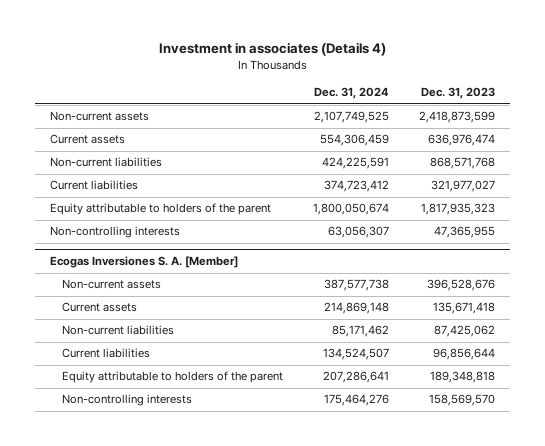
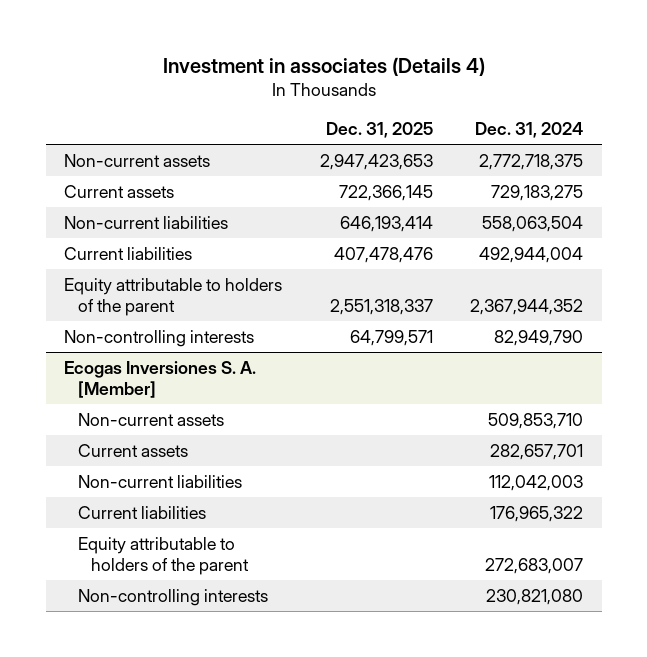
- | Dec. 31, 2024 | Dec. 31, 2023
+ | Dec. 31, 2025 | Dec. 31, 2024
- Non-current assets | 2,107,749,525 | 2,418,873,599
- Current assets | 554,306,459 | 636,976,474
- Non-current liabilities | 424,225,591 | 868,571,768
- Current liabilities | 374,723,412 | 321,977,027
- Equity attributable to holders of the parent | 1,800,050,674 | 1,817,935,323
- Non-controlling interests | 63,056,307 | 47,365,955
+ Non-current assets | 2,947,423,653 | 2,772,718,375
+ Current assets | 722,366,145 | 729,183,275
+ Non-current liabilities | 646,193,414 | 558,063,504
+ Current liabilities | 407,478,476 | 492,944,004
+ Equity attributable to holders of the parent | 2,551,318,337 | 2,367,944,352
+ Non-controlling interests | 64,799,571 | 82,949,790
@ Ecogas Inversiones S. A. [Member]
- Non-current assets | 387,577,738 | 396,528,676
- Current assets | 214,869,148 | 135,671,418
- Non-current liabilities | 85,171,462 | 87,425,062
- Current liabilities | 134,524,507 | 96,856,644
- Equity attributable to holders of the parent | 207,286,641 | 189,348,818
- Non-controlling interests | 175,464,276 | 158,569,570
+ Non-current assets | | 509,853,710
+ Current assets | | 282,657,701
+ Non-current liabilities | | 112,042,003
+ Current liabilities | | 176,965,322
+ Equity attributable to holders of the parent | | 272,683,007
+ Non-controlling interests | | 230,821,080

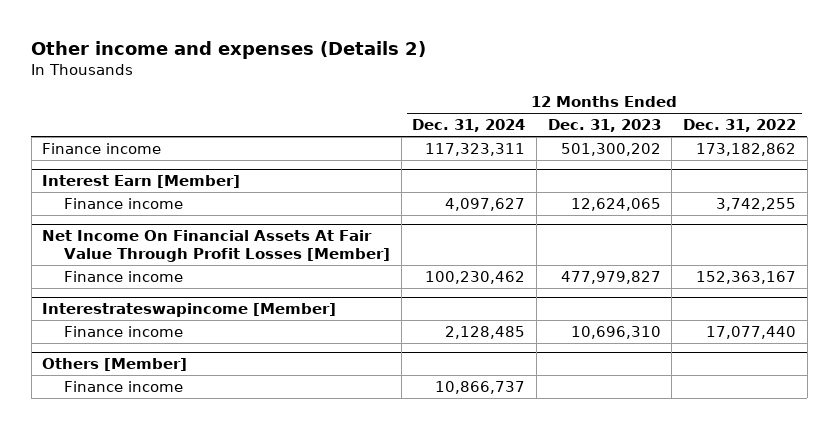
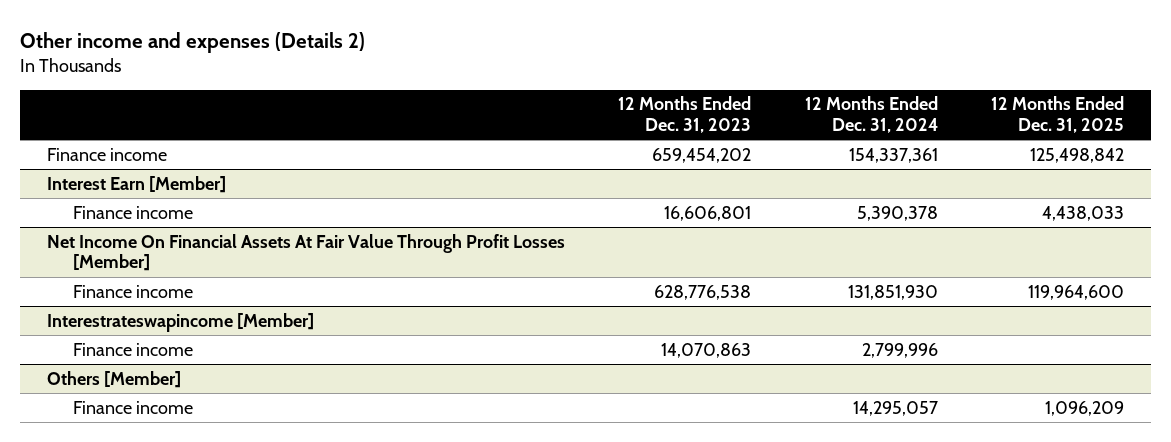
- | 12 Months Ended Dec. 31, 2024 | 12 Months Ended Dec. 31, 2023 | 12 Months Ended Dec. 31, 2022
+ | 12 Months Ended Dec. 31, 2023 | 12 Months Ended Dec. 31, 2024 | 12 Months Ended Dec. 31, 2025
- Finance income | 117,323,311 | 501,300,202 | 173,182,862
+ Finance income | 659,454,202 | 154,337,361 | 125,498,842
@ Interest Earn [Member]
- Finance income | 4,097,627 | 12,624,065 | 3,742,255
+ Finance income | 16,606,801 | 5,390,378 | 4,438,033
@ Net Income On Financial Assets At Fair Value Through Profit Losses [Member]
- Finance income | 100,230,462 | 477,979,827 | 152,363,167
+ Finance income | 628,776,538 | 131,851,930 | 119,964,600
@ Interestrateswapincome [Member]
- Finance income | 2,128,485 | 10,696,310 | 17,077,440
+ Finance income | 14,070,863 | 2,799,996 |
@ Others [Member]
- Finance income | 10,866,737 | |
+ Finance income | | 14,295,057 | 1,096,209

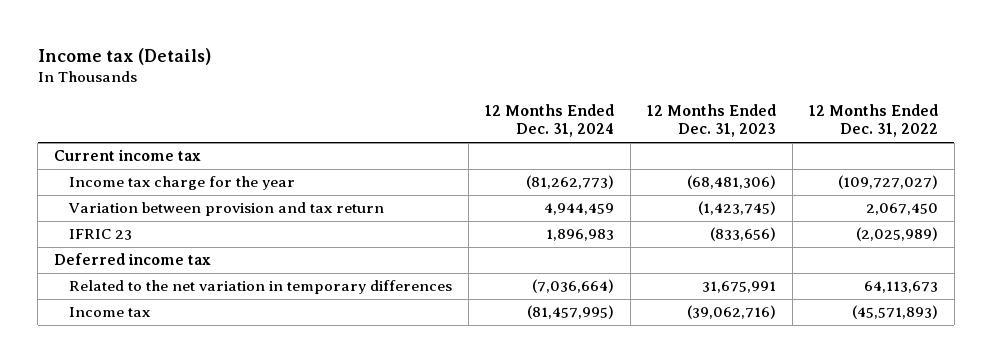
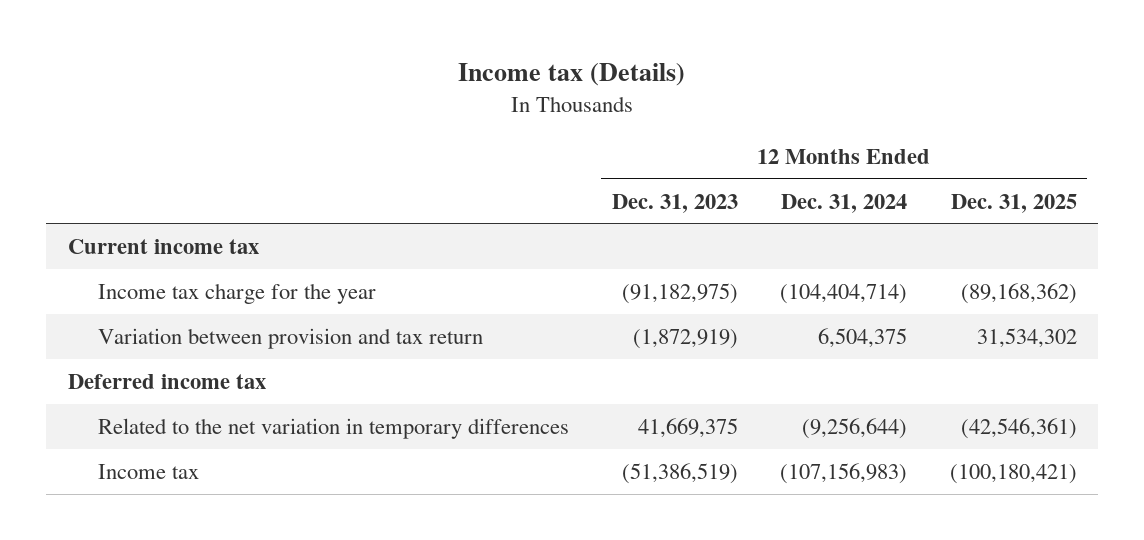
- | 12 Months Ended Dec. 31, 2024 | 12 Months Ended Dec. 31, 2023 | 12 Months Ended Dec. 31, 2022
+ | 12 Months Ended Dec. 31, 2023 | 12 Months Ended Dec. 31, 2024 | 12 Months Ended Dec. 31, 2025
- Income tax charge for the year | (81,262,773) | (68,481,306) | (109,727,027)
- Variation between provision and tax return | 4,944,459 | (1,423,745) | 2,067,450
- IFRIC 23 | 1,896,983 | (833,656) | (2,025,989)
+ Income tax charge for the year | (91,182,975) | (104,404,714) | (89,168,362)
+ Variation between provision and tax return | (1,872,919) | 6,504,375 | 31,534,302
- Related to the net variation in temporary differences | (7,036,664) | 31,675,991 | 64,113,673
- Income tax | (81,457,995) | (39,062,716) | (45,571,893)
+ Related to the net variation in temporary differences | 41,669,375 | (9,256,644) | (42,546,361)
+ Income tax | (51,386,519) | (107,156,983) | (100,180,421)

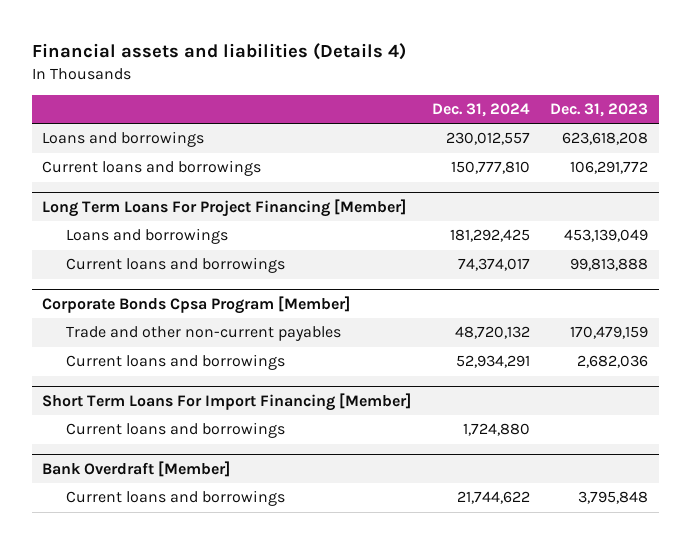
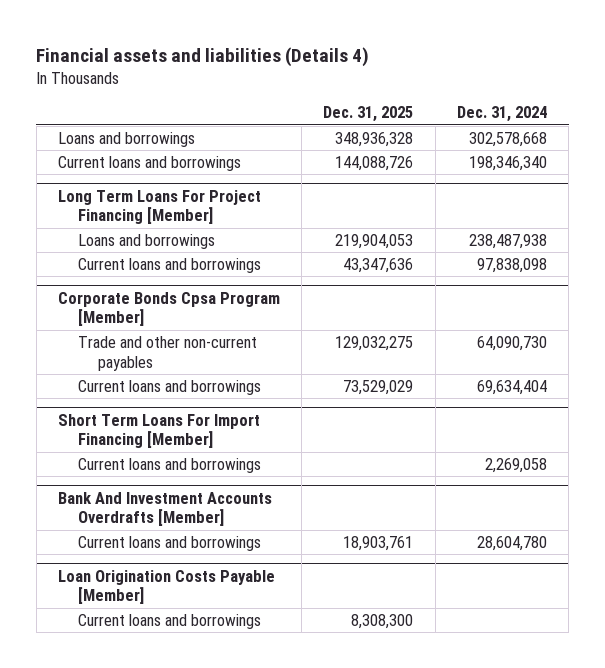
- | Dec. 31, 2024 | Dec. 31, 2023
+ | Dec. 31, 2025 | Dec. 31, 2024
- Loans and borrowings | 230,012,557 | 623,618,208
- Current loans and borrowings | 150,777,810 | 106,291,772
+ Loans and borrowings | 348,936,328 | 302,578,668
+ Current loans and borrowings | 144,088,726 | 198,346,340
@ Long Term Loans For Project Financing [Member]
- Loans and borrowings | 181,292,425 | 453,139,049
- Current loans and borrowings | 74,374,017 | 99,813,888
+ Loans and borrowings | 219,904,053 | 238,487,938
+ Current loans and borrowings | 43,347,636 | 97,838,098
@ Corporate Bonds Cpsa Program [Member]
- Trade and other non-current payables | 48,720,132 | 170,479,159
- Current loans and borrowings | 52,934,291 | 2,682,036
+ Trade and other non-current payables | 129,032,275 | 64,090,730
+ Current loans and borrowings | 73,529,029 | 69,634,404
@ Short Term Loans For Import Financing [Member]
- Current loans and borrowings | 1,724,880 |
- Bank Overdraft [Member]
- Current loans and borrowings | 21,744,622 | 3,795,848
@ Short Term Loans For Import Financing [Member]
+ Current loans and borrowings | | 2,269,058
+ Bank And Investment Accounts Overdrafts [Member]
+ Current loans and borrowings | 18,903,761 | 28,604,780
+ Loan Origination Costs Payable [Member]
+ Current loans and borrowings | 8,308,300 |

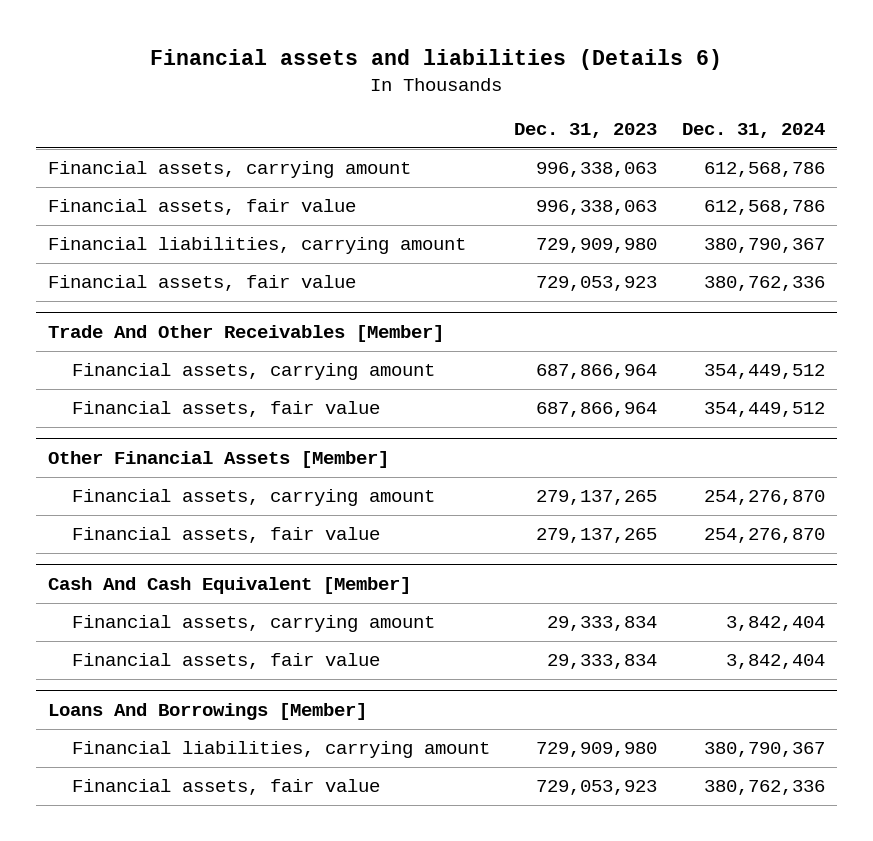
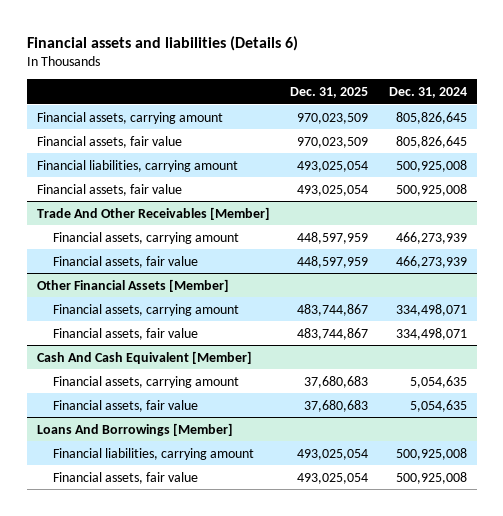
- | Dec. 31, 2023 | Dec. 31, 2024
+ | Dec. 31, 2025 | Dec. 31, 2024
- Financial assets, carrying amount | 996,338,063 | 612,568,786
- Financial assets, fair value | 996,338,063 | 612,568,786
- Financial liabilities, carrying amount | 729,909,980 | 380,790,367
- Financial assets, fair value | 729,053,923 | 380,762,336
+ Financial assets, carrying amount | 970,023,509 | 805,826,645
+ Financial assets, fair value | 970,023,509 | 805,826,645
+ Financial liabilities, carrying amount | 493,025,054 | 500,925,008
+ Financial assets, fair value | 493,025,054 | 500,925,008
@ Trade And Other Receivables [Member]
- Financial assets, carrying amount | 687,866,964 | 354,449,512
- Financial assets, fair value | 687,866,964 | 354,449,512
+ Financial assets, carrying amount | 448,597,959 | 466,273,939
+ Financial assets, fair value | 448,597,959 | 466,273,939
@ Other Financial Assets [Member]
- Financial assets, carrying amount | 279,137,265 | 254,276,870
- Financial assets, fair value | 279,137,265 | 254,276,870
+ Financial assets, carrying amount | 483,744,867 | 334,498,071
+ Financial assets, fair value | 483,744,867 | 334,498,071
@ Cash And Cash Equivalent [Member]
- Financial assets, carrying amount | 29,333,834 | 3,842,404
- Financial assets, fair value | 29,333,834 | 3,842,404
+ Financial assets, carrying amount | 37,680,683 | 5,054,635
+ Financial assets, fair value | 37,680,683 | 5,054,635
@ Loans And Borrowings [Member]
- Financial liabilities, carrying amount | 729,909,980 | 380,790,367
- Financial assets, fair value | 729,053,923 | 380,762,336
+ Financial liabilities, carrying amount | 493,025,054 | 500,925,008
+ Financial assets, fair value | 493,025,054 | 500,925,008

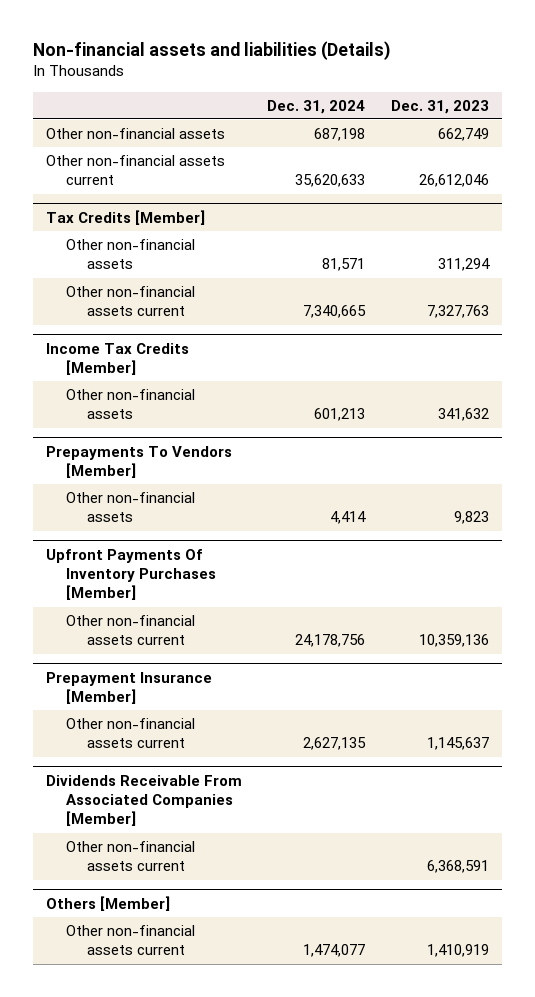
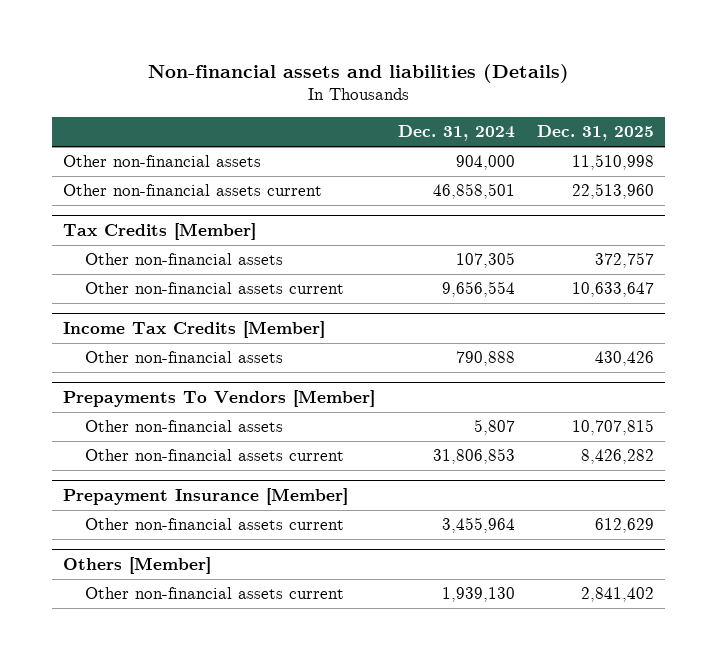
- | Dec. 31, 2024 | Dec. 31, 2023
+ | Dec. 31, 2024 | Dec. 31, 2025
- Other non-financial assets | 687,198 | 662,749
- Other non-financial assets current | 35,620,633 | 26,612,046
+ Other non-financial assets | 904,000 | 11,510,998
+ Other non-financial assets current | 46,858,501 | 22,513,960
@ Tax Credits [Member]
- Other non-financial assets | 81,571 | 311,294
- Other non-financial assets current | 7,340,665 | 7,327,763
+ Other non-financial assets | 107,305 | 372,757
+ Other non-financial assets current | 9,656,554 | 10,633,647
@ Income Tax Credits [Member]
- Other non-financial assets | 601,213 | 341,632
+ Other non-financial assets | 790,888 | 430,426
@ Prepayments To Vendors [Member]
- Other non-financial assets | 4,414 | 9,823
- Upfront Payments Of Inventory Purchases [Member]
- Other non-financial assets current | 24,178,756 | 10,359,136
@ Prepayments To Vendors [Member]
+ Other non-financial assets | 5,807 | 10,707,815
+ Other non-financial assets current | 31,806,853 | 8,426,282
@ Prepayment Insurance [Member]
- Other non-financial assets current | 2,627,135 | 1,145,637
- Dividends Receivable From Associated Companies [Member]
- Other non-financial assets current | | 6,368,591
@ Prepayment Insurance [Member]
+ Other non-financial assets current | 3,455,964 | 612,629
@ Others [Member]
- Other non-financial assets current | 1,474,077 | 1,410,919
+ Other non-financial assets current | 1,939,130 | 2,841,402

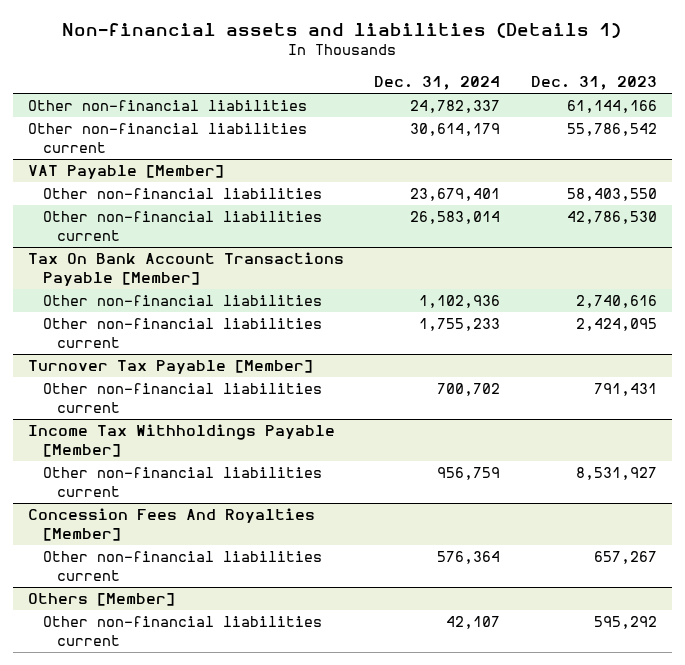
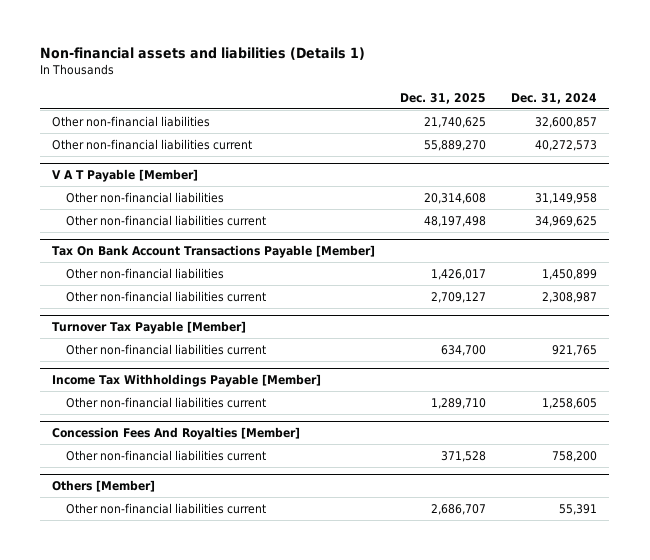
- | Dec. 31, 2024 | Dec. 31, 2023
+ | Dec. 31, 2025 | Dec. 31, 2024
- Other non-financial liabilities | 24,782,337 | 61,144,166
- Other non-financial liabilities current | 30,614,179 | 55,786,542
- VAT Payable [Member]
- Other non-financial liabilities | 23,679,401 | 58,403,550
- Other non-financial liabilities current | 26,583,014 | 42,786,530
+ Other non-financial liabilities | 21,740,625 | 32,600,857
+ Other non-financial liabilities current | 55,889,270 | 40,272,573
+ V A T Payable [Member]
+ Other non-financial liabilities | 20,314,608 | 31,149,958
+ Other non-financial liabilities current | 48,197,498 | 34,969,625
@ Tax On Bank Account Transactions Payable [Member]
- Other non-financial liabilities | 1,102,936 | 2,740,616
- Other non-financial liabilities current | 1,755,233 | 2,424,095
+ Other non-financial liabilities | 1,426,017 | 1,450,899
+ Other non-financial liabilities current | 2,709,127 | 2,308,987
@ Turnover Tax Payable [Member]
- Other non-financial liabilities current | 700,702 | 791,431
+ Other non-financial liabilities current | 634,700 | 921,765
@ Income Tax Withholdings Payable [Member]
- Other non-financial liabilities current | 956,759 | 8,531,927
+ Other non-financial liabilities current | 1,289,710 | 1,258,605
@ Concession Fees And Royalties [Member]
- Other non-financial liabilities current | 576,364 | 657,267
+ Other non-financial liabilities current | 371,528 | 758,200
@ Others [Member]
- Other non-financial liabilities current | 42,107 | 595,292
+ Other non-financial liabilities current | 2,686,707 | 55,391

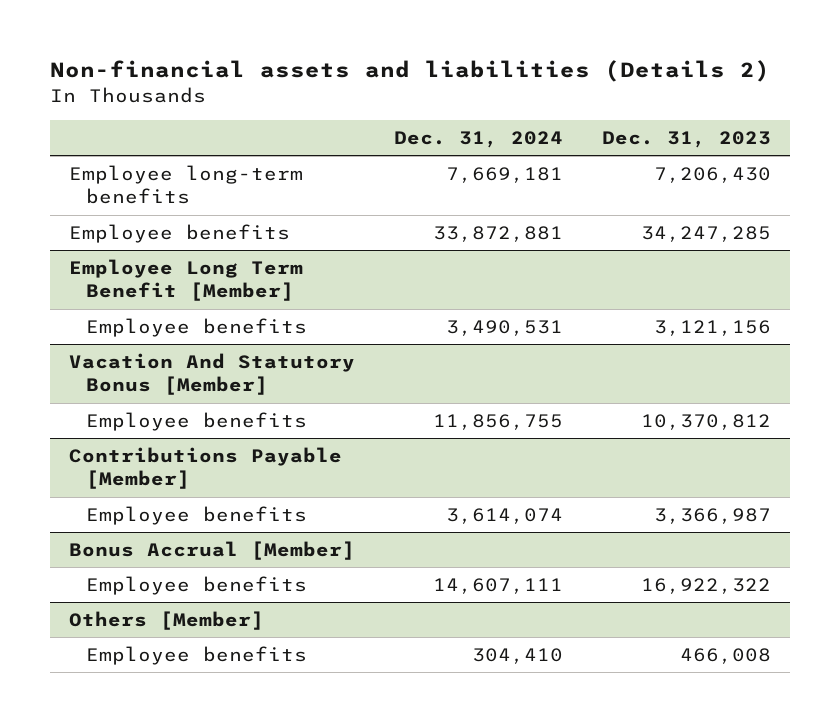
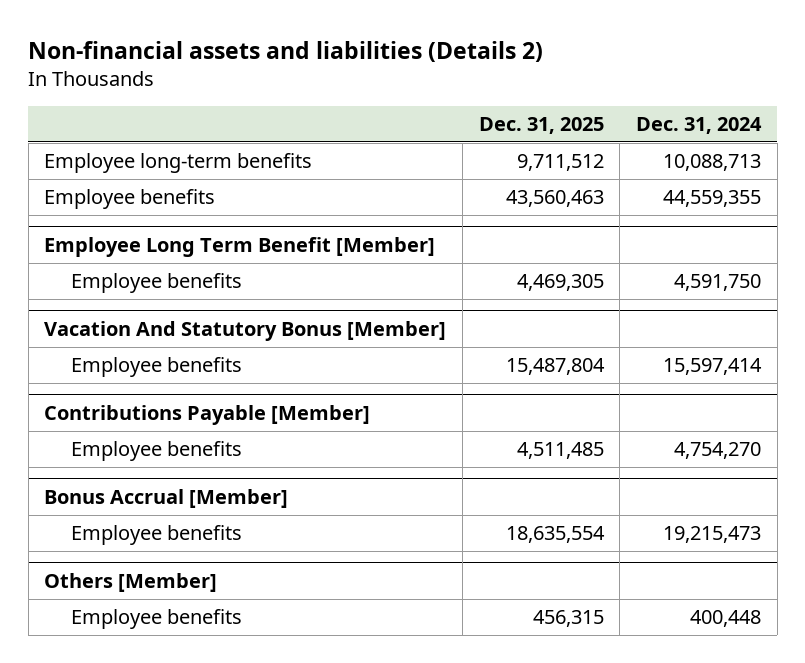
- | Dec. 31, 2024 | Dec. 31, 2023
+ | Dec. 31, 2025 | Dec. 31, 2024
- Employee long-term benefits | 7,669,181 | 7,206,430
- Employee benefits | 33,872,881 | 34,247,285
+ Employee long-term benefits | 9,711,512 | 10,088,713
+ Employee benefits | 43,560,463 | 44,559,355
@ Employee Long Term Benefit [Member]
- Employee benefits | 3,490,531 | 3,121,156
+ Employee benefits | 4,469,305 | 4,591,750
@ Vacation And Statutory Bonus [Member]
- Employee benefits | 11,856,755 | 10,370,812
+ Employee benefits | 15,487,804 | 15,597,414
@ Contributions Payable [Member]
- Employee benefits | 3,614,074 | 3,366,987
+ Employee benefits | 4,511,485 | 4,754,270
@ Bonus Accrual [Member]
- Employee benefits | 14,607,111 | 16,922,322
+ Employee benefits | 18,635,554 | 19,215,473
@ Others [Member]
- Employee benefits | 304,410 | 466,008
+ Employee benefits | 456,315 | 400,448

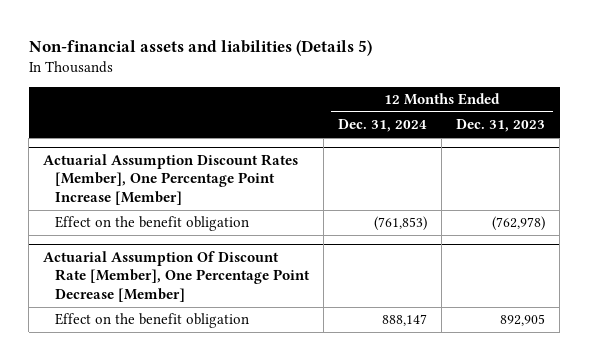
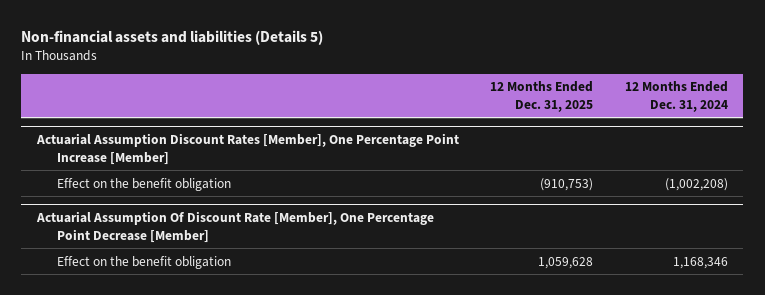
- | 12 Months Ended Dec. 31, 2024 | 12 Months Ended Dec. 31, 2023
+ | 12 Months Ended Dec. 31, 2025 | 12 Months Ended Dec. 31, 2024
@ Actuarial Assumption Discount Rates [Member], One Percentage Point Increase [Member]
- Effect on the benefit obligation | (761,853) | (762,978)
+ Effect on the benefit obligation | (910,753) | (1,002,208)
@ Actuarial Assumption Of Discount Rate [Member], One Percentage Point Decrease [Member]
- Effect on the benefit obligation | 888,147 | 892,905
+ Effect on the benefit obligation | 1,059,628 | 1,168,346

